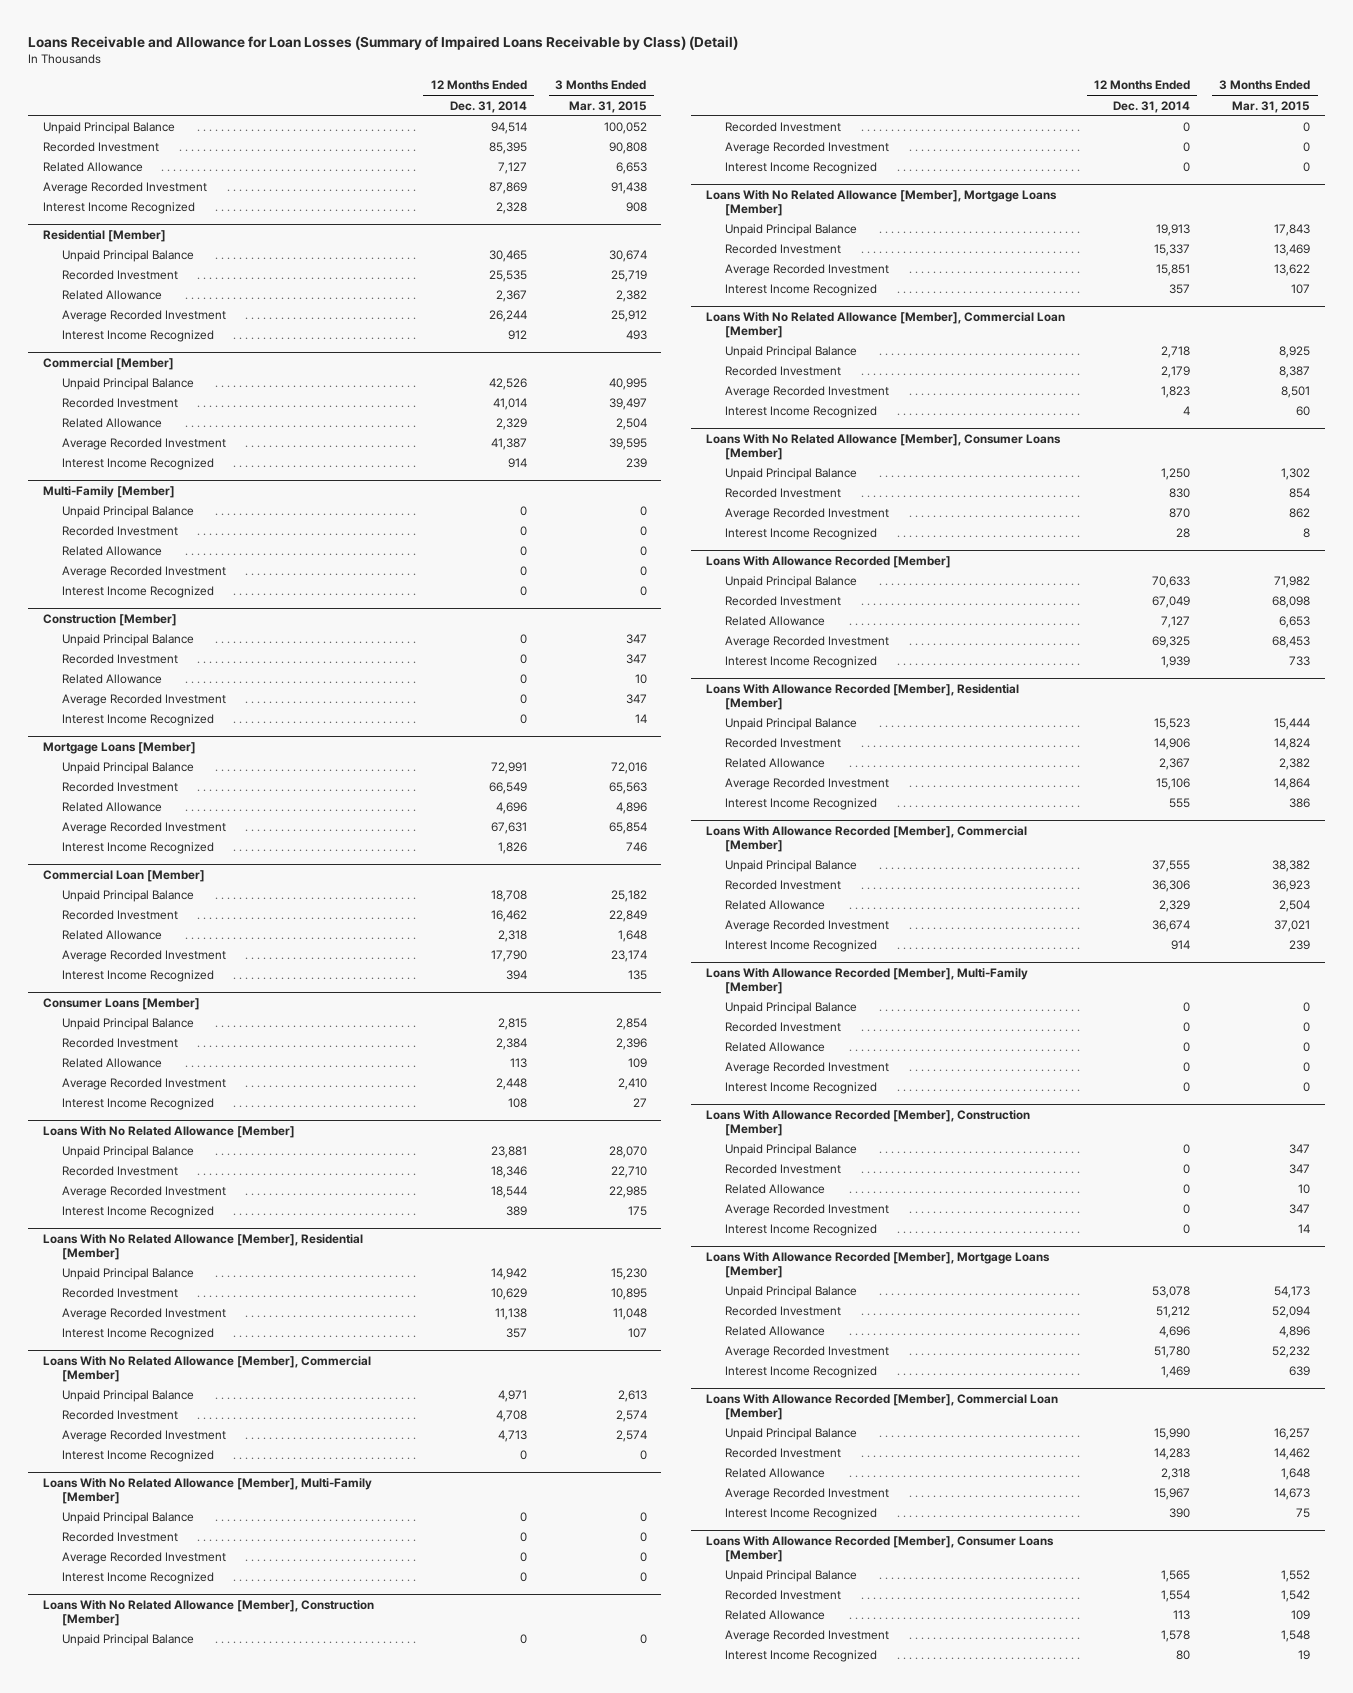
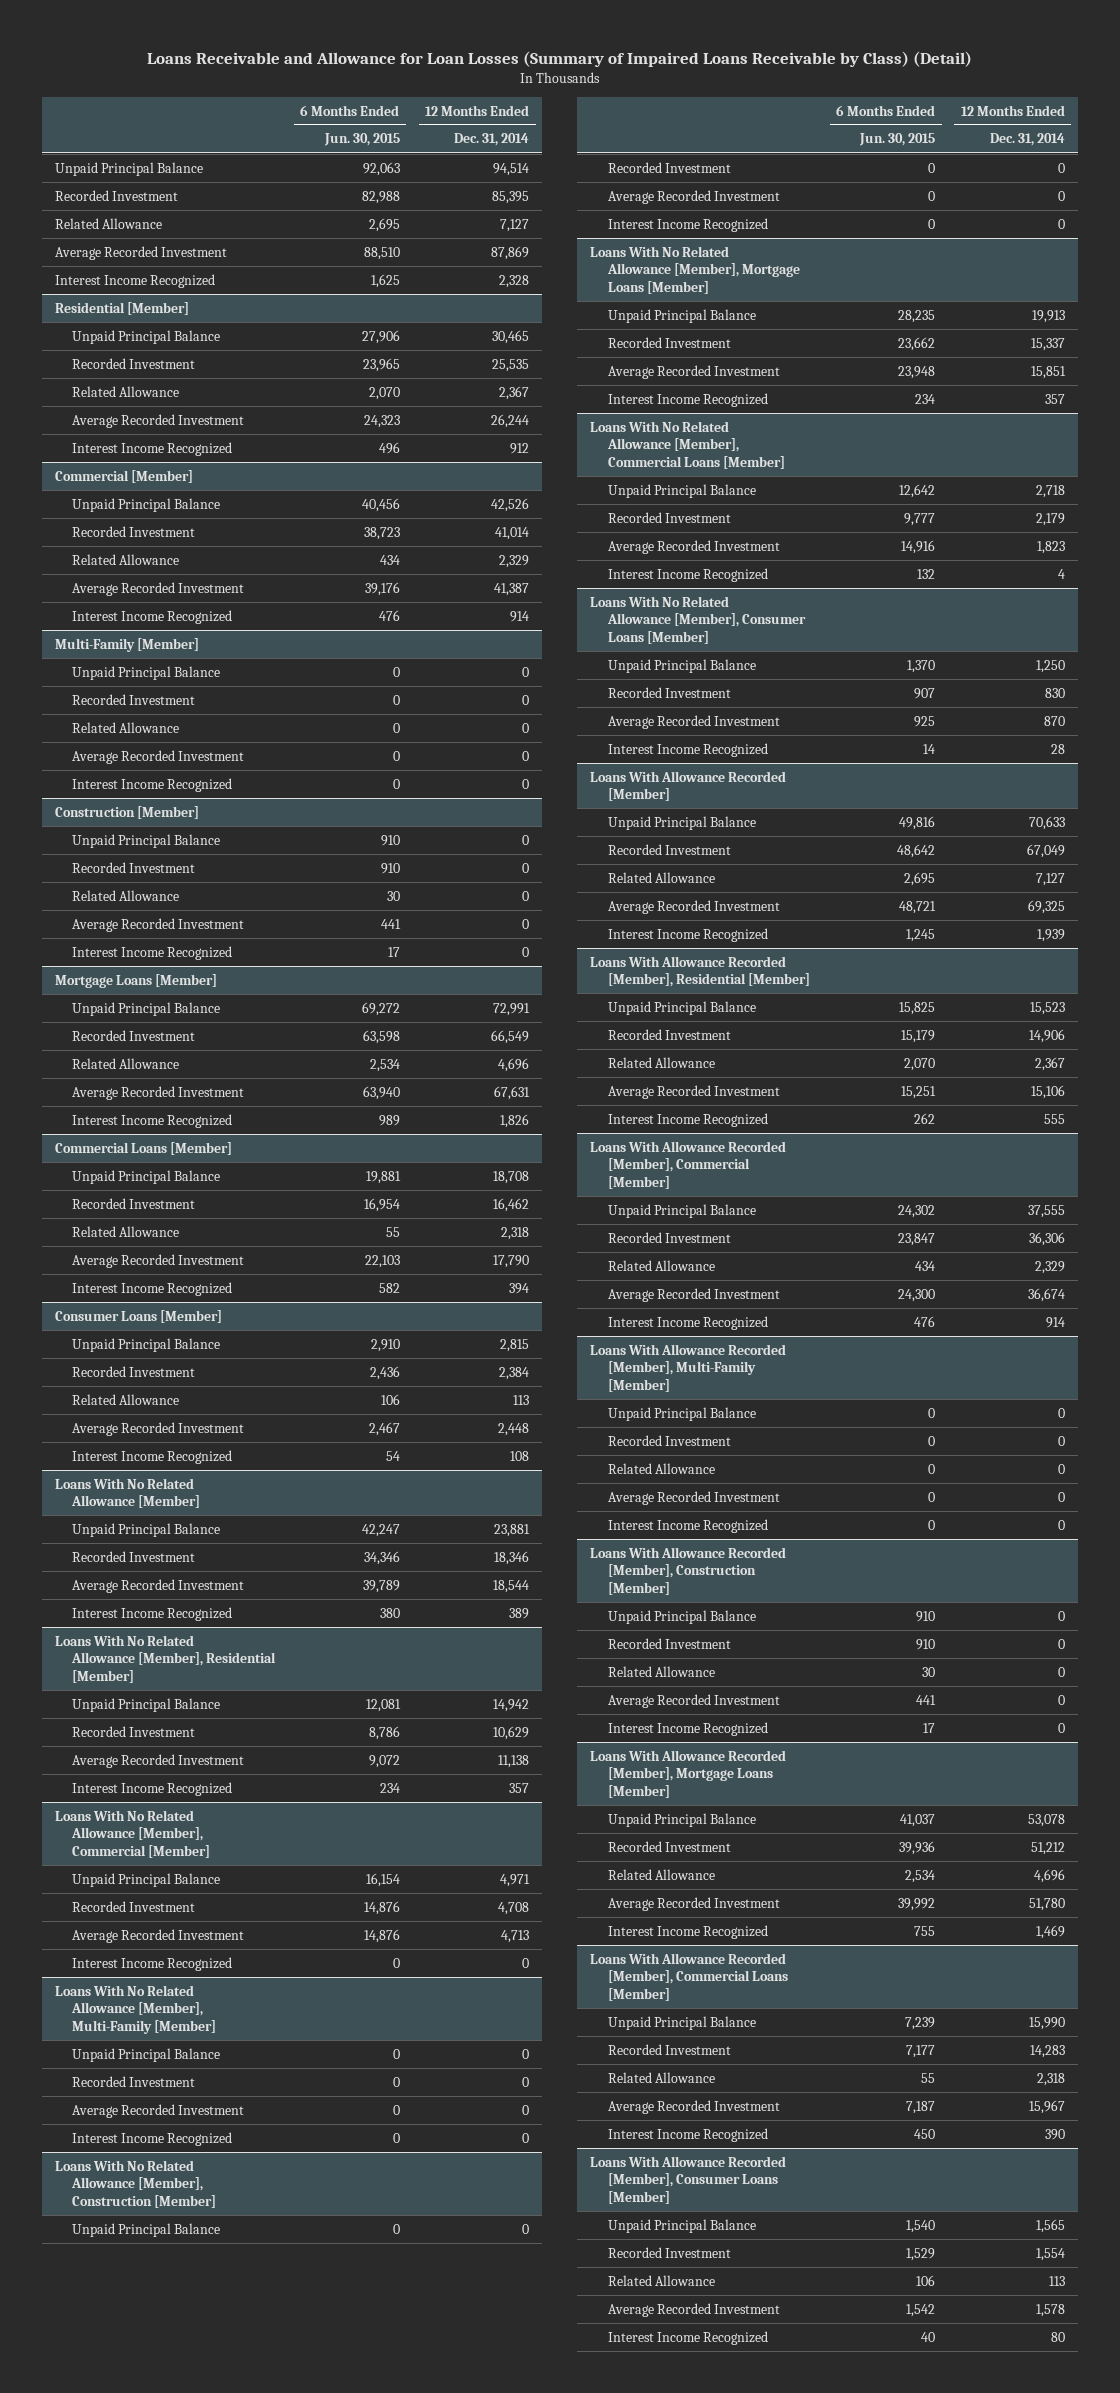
- | 12 Months Ended Dec. 31, 2014 | 3 Months Ended Mar. 31, 2015
+ | 6 Months Ended Jun. 30, 2015 | 12 Months Ended Dec. 31, 2014
- Commercial Loan [Member]
+ Commercial Loans [Member]
- Loans With No Related Allowance [Member], Commercial Loan [Member]
+ Loans With No Related Allowance [Member], Commercial Loans [Member]
- Loans With Allowance Recorded [Member], Commercial Loan [Member]
+ Loans With Allowance Recorded [Member], Commercial Loans [Member]

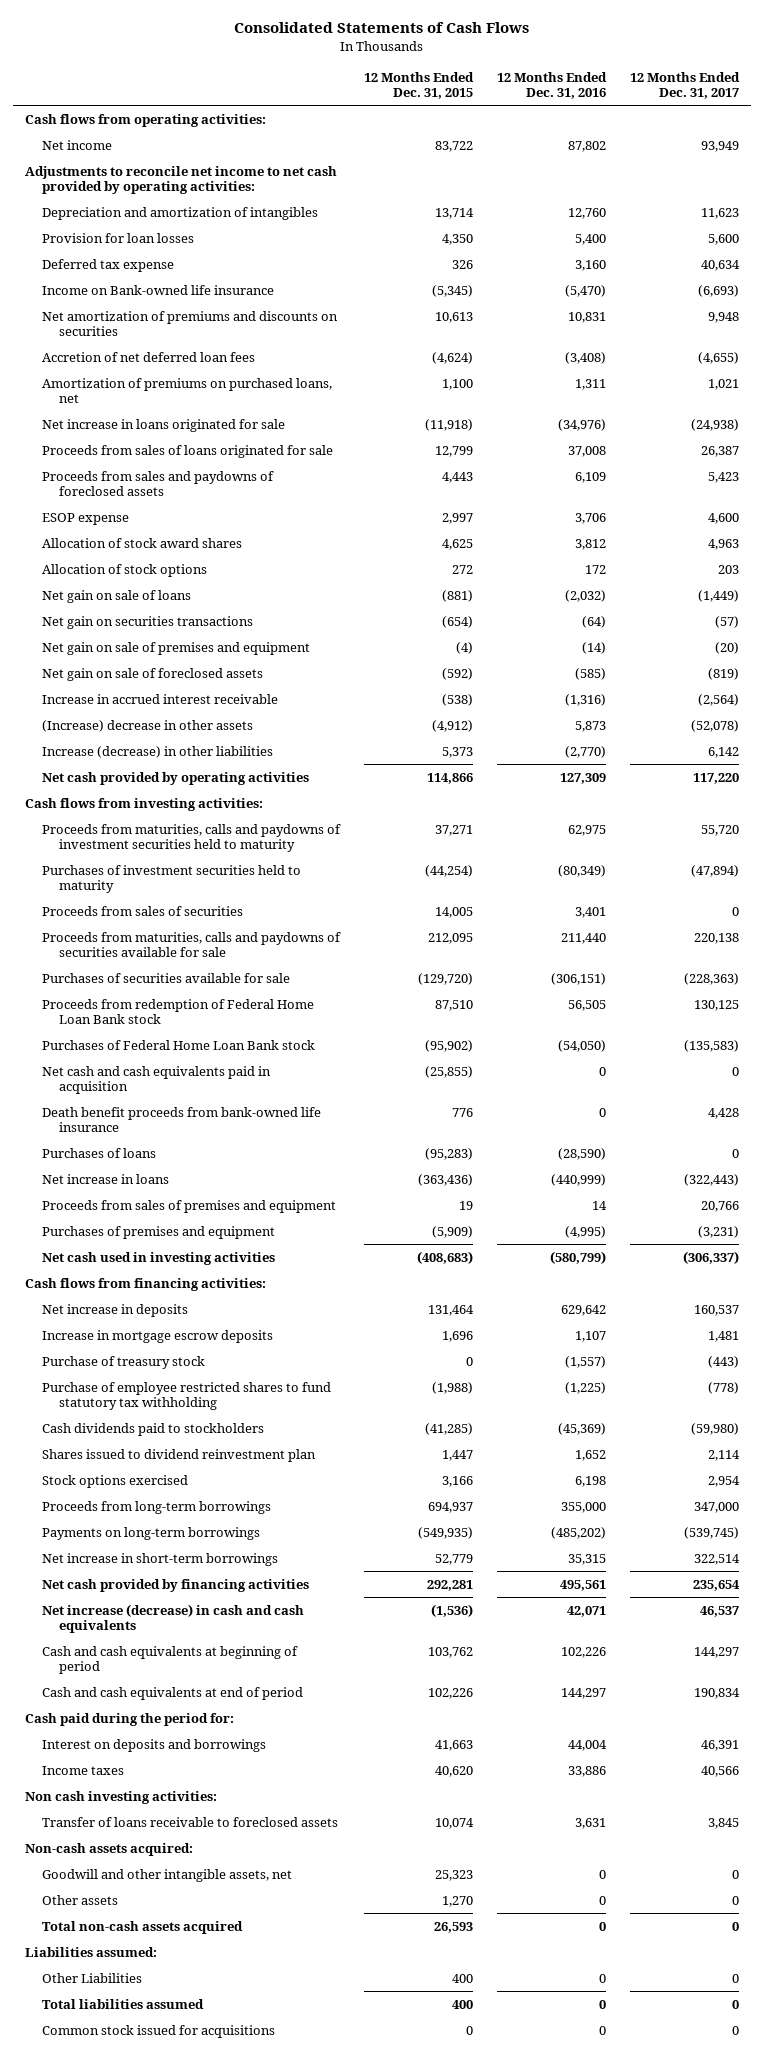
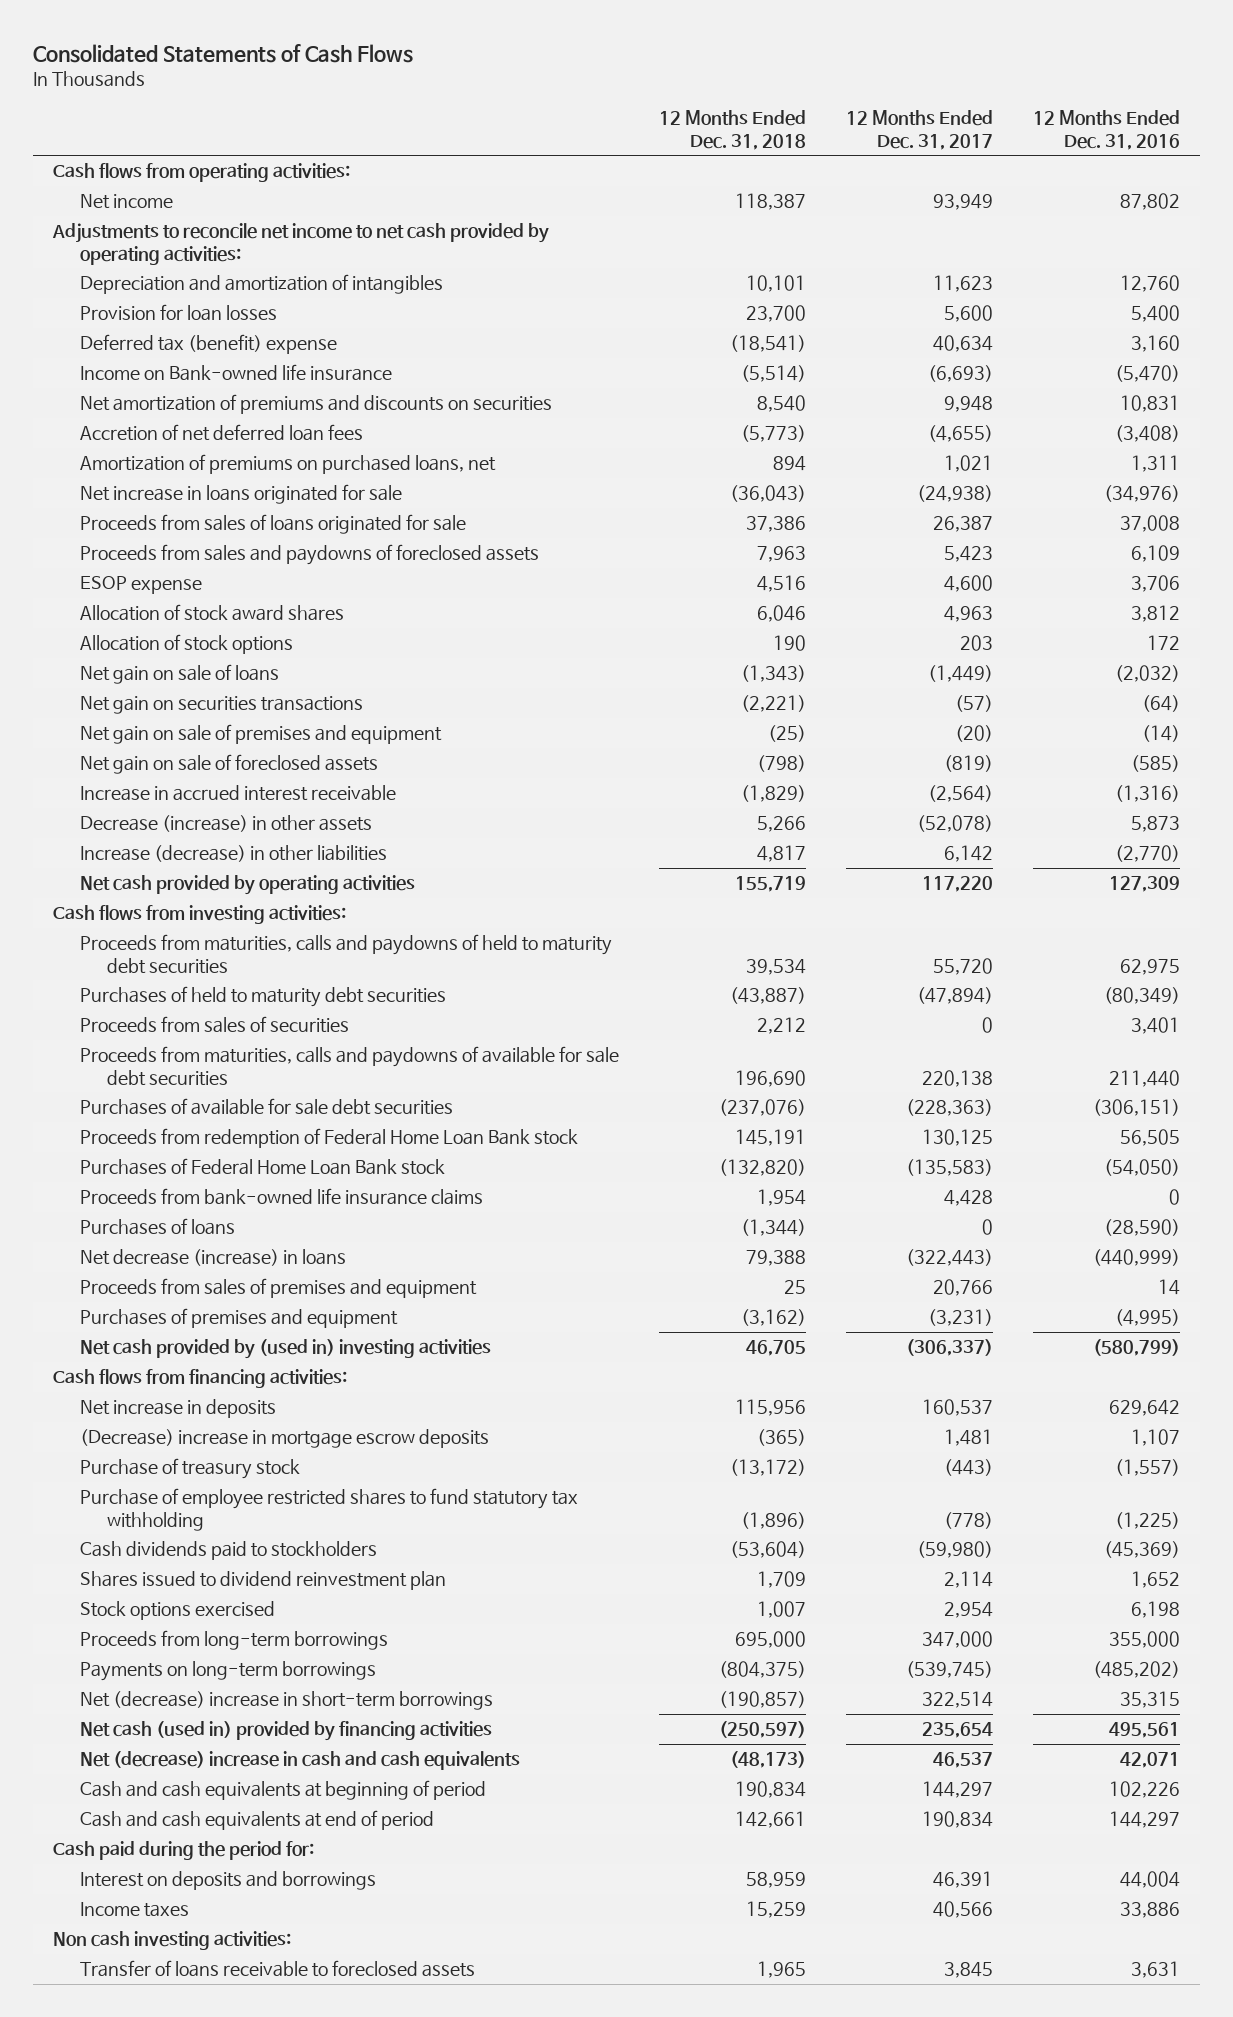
- | 12 Months Ended Dec. 31, 2015 | 12 Months Ended Dec. 31, 2016 | 12 Months Ended Dec. 31, 2017
+ | 12 Months Ended Dec. 31, 2018 | 12 Months Ended Dec. 31, 2017 | 12 Months Ended Dec. 31, 2016
- Deferred tax expense | 326 | 3,160 | 40,634
+ Deferred tax (benefit) expense | (18,541) | 40,634 | 3,160
- (Increase) decrease in other assets | (4,912) | 5,873 | (52,078)
+ Decrease (increase) in other assets | 5,266 | (52,078) | 5,873
- Proceeds from maturities, calls and paydowns of investment securities held to maturity | 37,271 | 62,975 | 55,720
- Purchases of investment securities held to maturity | (44,254) | (80,349) | (47,894)
+ Proceeds from maturities, calls and paydowns of held to maturity debt securities | 39,534 | 55,720 | 62,975
+ Purchases of held to maturity debt securities | (43,887) | (47,894) | (80,349)
- Proceeds from maturities, calls and paydowns of securities available for sale | 212,095 | 211,440 | 220,138
- Purchases of securities available for sale | (129,720) | (306,151) | (228,363)
+ Proceeds from maturities, calls and paydowns of available for sale debt securities | 196,690 | 220,138 | 211,440
+ Purchases of available for sale debt securities | (237,076) | (228,363) | (306,151)
- Net cash and cash equivalents paid in acquisition | (25,855) | 0 | 0
- Death benefit proceeds from bank-owned life insurance | 776 | 0 | 4,428
+ Proceeds from bank-owned life insurance claims | 1,954 | 4,428 | 0
- Net increase in loans | (363,436) | (440,999) | (322,443)
+ Net decrease (increase) in loans | 79,388 | (322,443) | (440,999)
- Net cash used in investing activities | (408,683) | (580,799) | (306,337)
+ Net cash provided by (used in) investing activities | 46,705 | (306,337) | (580,799)
- Increase in mortgage escrow deposits | 1,696 | 1,107 | 1,481
+ (Decrease) increase in mortgage escrow deposits | (365) | 1,481 | 1,107
- Net increase in short-term borrowings | 52,779 | 35,315 | 322,514
- Net cash provided by financing activities | 292,281 | 495,561 | 235,654
- Net increase (decrease) in cash and cash equivalents | (1,536) | 42,071 | 46,537
+ Net (decrease) increase in short-term borrowings | (190,857) | 322,514 | 35,315
+ Net cash (used in) provided by financing activities | (250,597) | 235,654 | 495,561
+ Net (decrease) increase in cash and cash equivalents | (48,173) | 46,537 | 42,071
- Non-cash assets acquired:
- Goodwill and other intangible assets, net | 25,323 | 0 | 0
- Other assets | 1,270 | 0 | 0
- Total non-cash assets acquired | 26,593 | 0 | 0
- Liabilities assumed:
- Other Liabilities | 400 | 0 | 0
- Total liabilities assumed | 400 | 0 | 0
- Common stock issued for acquisitions | 0 | 0 | 0

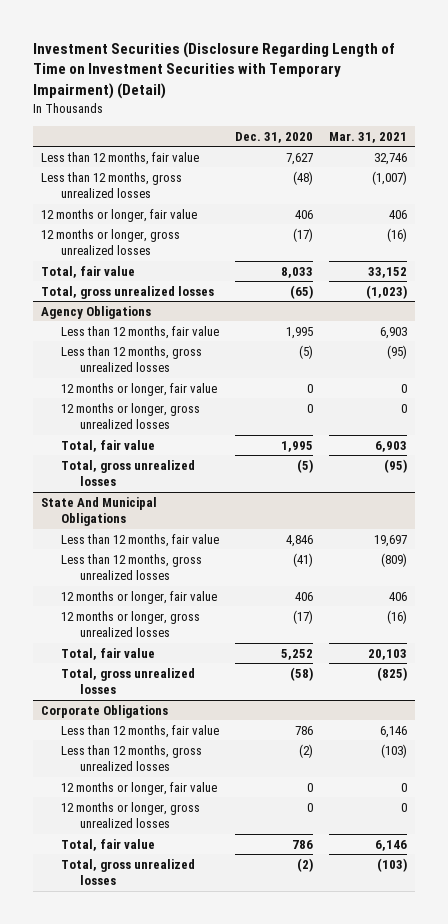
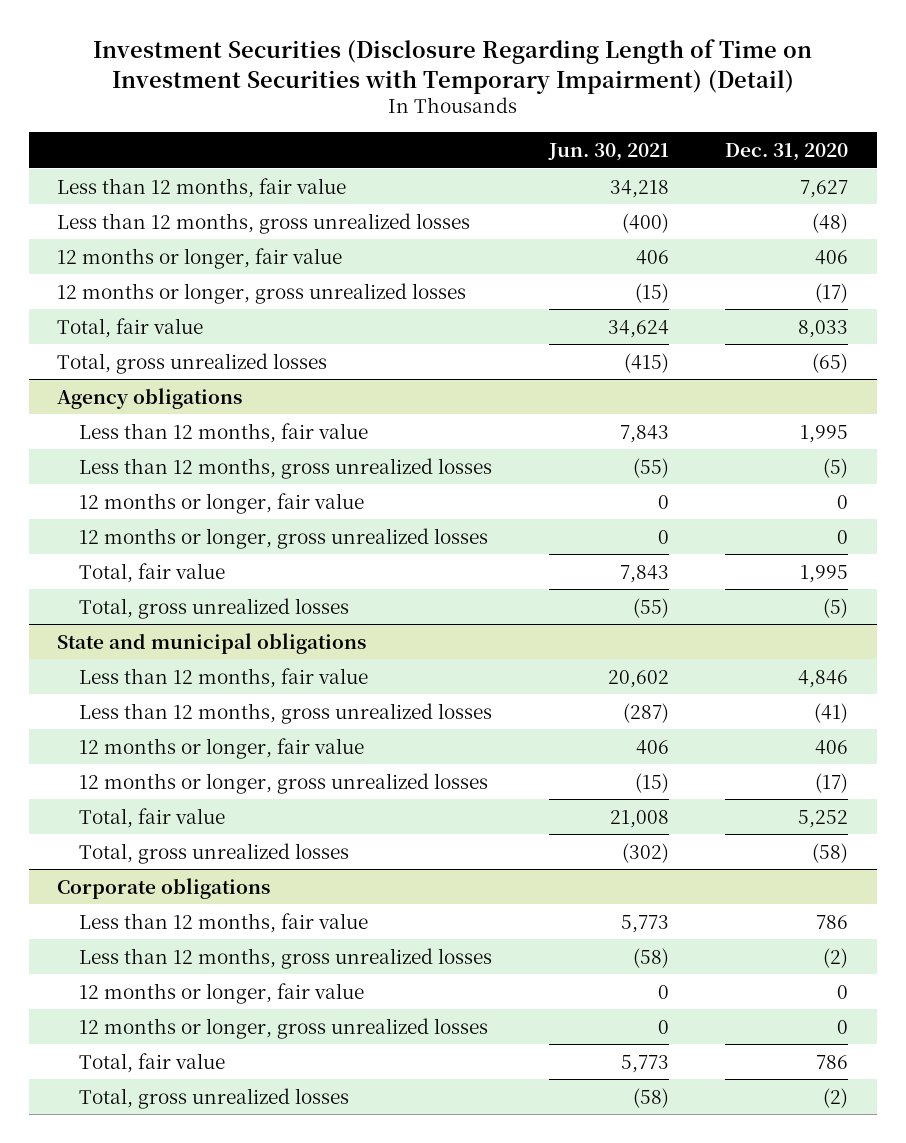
- | Dec. 31, 2020 | Mar. 31, 2021
+ | Jun. 30, 2021 | Dec. 31, 2020
- Agency Obligations
+ Agency obligations
- State And Municipal Obligations
+ State and municipal obligations
- Corporate Obligations
+ Corporate obligations

